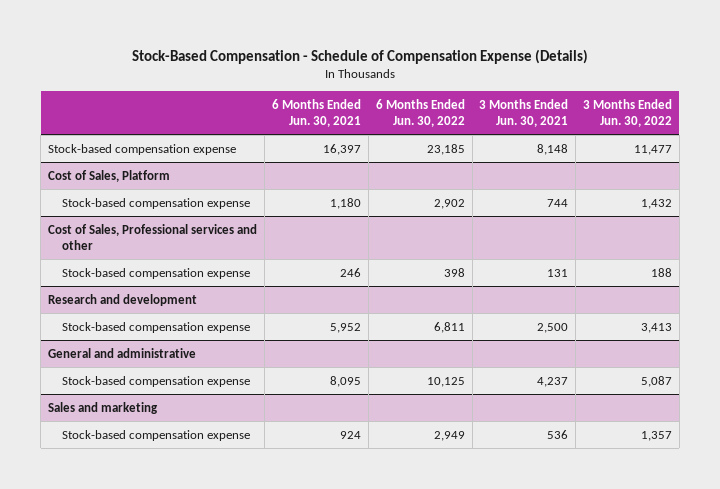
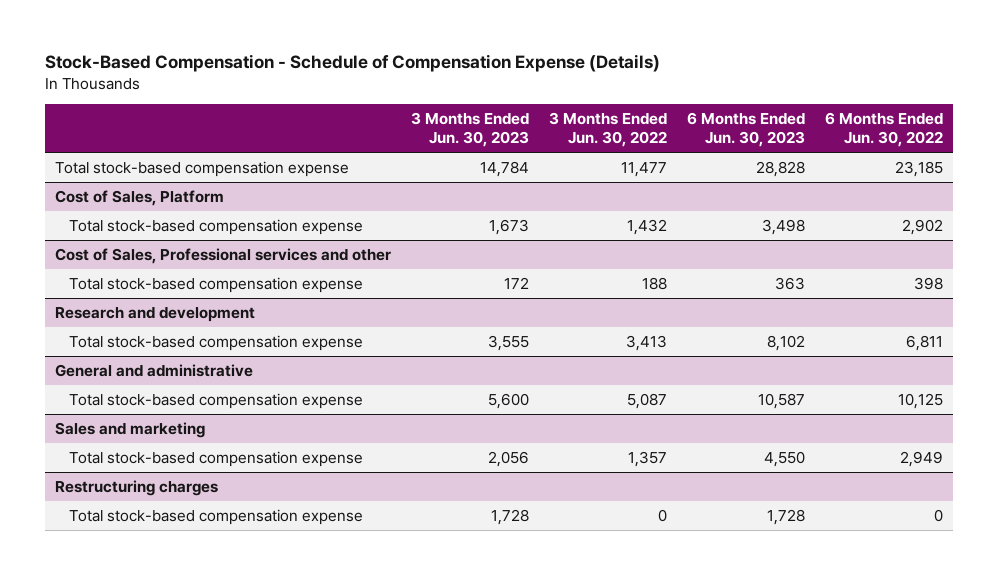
- | 6 Months Ended Jun. 30, 2021 | 6 Months Ended Jun. 30, 2022 | 3 Months Ended Jun. 30, 2021 | 3 Months Ended Jun. 30, 2022
+ | 3 Months Ended Jun. 30, 2023 | 3 Months Ended Jun. 30, 2022 | 6 Months Ended Jun. 30, 2023 | 6 Months Ended Jun. 30, 2022
- Stock-based compensation expense | 16,397 | 23,185 | 8,148 | 11,477
+ Total stock-based compensation expense | 14,784 | 11,477 | 28,828 | 23,185
@ Cost of Sales, Platform
- Stock-based compensation expense | 1,180 | 2,902 | 744 | 1,432
+ Total stock-based compensation expense | 1,673 | 1,432 | 3,498 | 2,902
@ Cost of Sales, Professional services and other
- Stock-based compensation expense | 246 | 398 | 131 | 188
+ Total stock-based compensation expense | 172 | 188 | 363 | 398
@ Research and development
- Stock-based compensation expense | 5,952 | 6,811 | 2,500 | 3,413
+ Total stock-based compensation expense | 3,555 | 3,413 | 8,102 | 6,811
@ General and administrative
- Stock-based compensation expense | 8,095 | 10,125 | 4,237 | 5,087
+ Total stock-based compensation expense | 5,600 | 5,087 | 10,587 | 10,125
@ Sales and marketing
- Stock-based compensation expense | 924 | 2,949 | 536 | 1,357
+ Total stock-based compensation expense | 2,056 | 1,357 | 4,550 | 2,949
+ Restructuring charges
+ Total stock-based compensation expense | 1,728 | 0 | 1,728 | 0

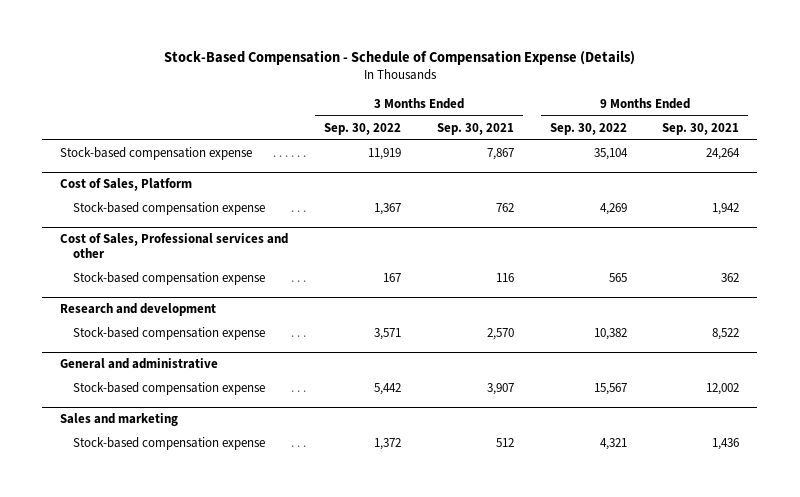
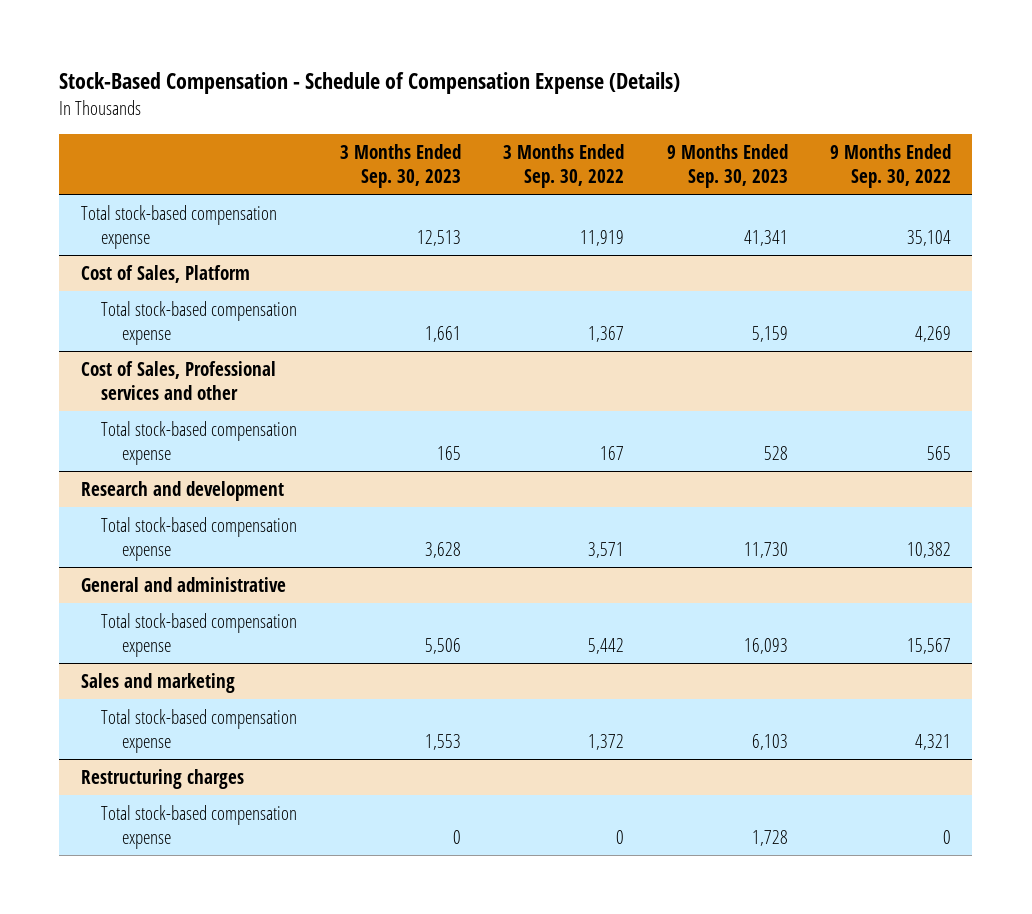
- | 3 Months Ended Sep. 30, 2022 | 3 Months Ended Sep. 30, 2021 | 9 Months Ended Sep. 30, 2022 | 9 Months Ended Sep. 30, 2021
+ | 3 Months Ended Sep. 30, 2023 | 3 Months Ended Sep. 30, 2022 | 9 Months Ended Sep. 30, 2023 | 9 Months Ended Sep. 30, 2022
- Stock-based compensation expense | 11,919 | 7,867 | 35,104 | 24,264
+ Total stock-based compensation expense | 12,513 | 11,919 | 41,341 | 35,104
@ Cost of Sales, Platform
- Stock-based compensation expense | 1,367 | 762 | 4,269 | 1,942
+ Total stock-based compensation expense | 1,661 | 1,367 | 5,159 | 4,269
@ Cost of Sales, Professional services and other
- Stock-based compensation expense | 167 | 116 | 565 | 362
+ Total stock-based compensation expense | 165 | 167 | 528 | 565
@ Research and development
- Stock-based compensation expense | 3,571 | 2,570 | 10,382 | 8,522
+ Total stock-based compensation expense | 3,628 | 3,571 | 11,730 | 10,382
@ General and administrative
- Stock-based compensation expense | 5,442 | 3,907 | 15,567 | 12,002
+ Total stock-based compensation expense | 5,506 | 5,442 | 16,093 | 15,567
@ Sales and marketing
- Stock-based compensation expense | 1,372 | 512 | 4,321 | 1,436
+ Total stock-based compensation expense | 1,553 | 1,372 | 6,103 | 4,321
+ Restructuring charges
+ Total stock-based compensation expense | 0 | 0 | 1,728 | 0

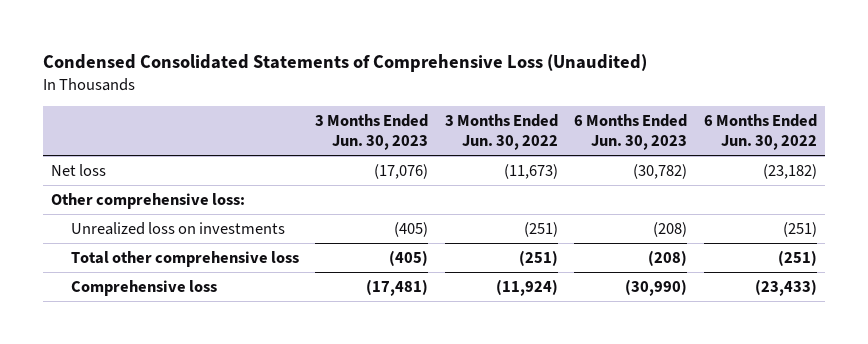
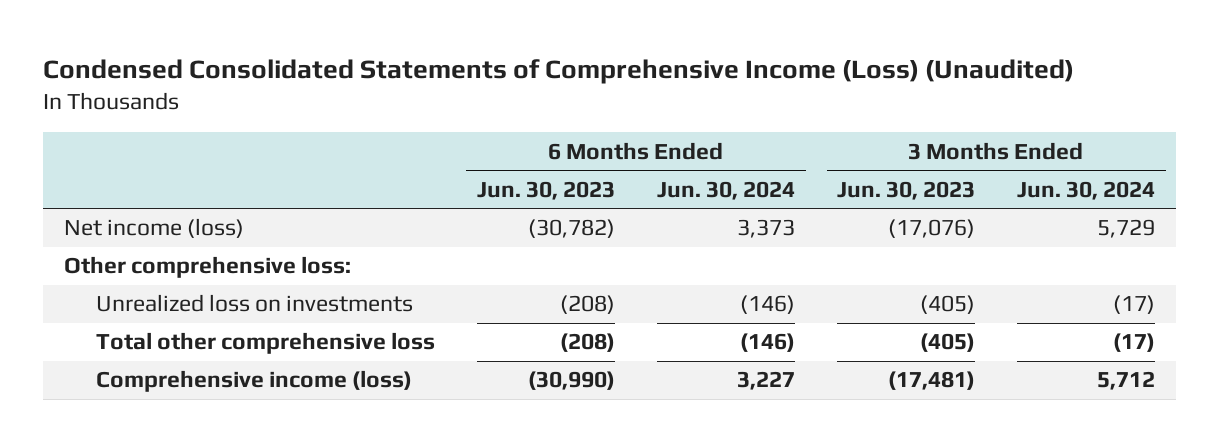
- Condensed Consolidated Statements of Comprehensive Loss (Unaudited)
+ Condensed Consolidated Statements of Comprehensive Income (Loss) (Unaudited)
- | 3 Months Ended Jun. 30, 2023 | 3 Months Ended Jun. 30, 2022 | 6 Months Ended Jun. 30, 2023 | 6 Months Ended Jun. 30, 2022
+ | 6 Months Ended Jun. 30, 2023 | 6 Months Ended Jun. 30, 2024 | 3 Months Ended Jun. 30, 2023 | 3 Months Ended Jun. 30, 2024
- Net loss | (17,076) | (11,673) | (30,782) | (23,182)
+ Net income (loss) | (30,782) | 3,373 | (17,076) | 5,729
- Comprehensive loss | (17,481) | (11,924) | (30,990) | (23,433)
+ Comprehensive income (loss) | (30,990) | 3,227 | (17,481) | 5,712

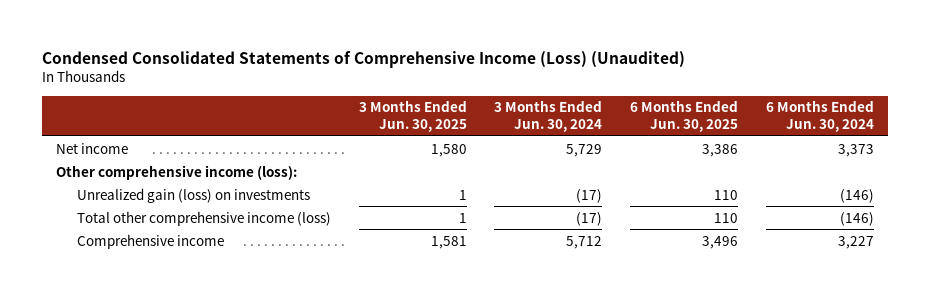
- | 6 Months Ended Jun. 30, 2023 | 6 Months Ended Jun. 30, 2024 | 3 Months Ended Jun. 30, 2023 | 3 Months Ended Jun. 30, 2024
+ | 3 Months Ended Jun. 30, 2025 | 3 Months Ended Jun. 30, 2024 | 6 Months Ended Jun. 30, 2025 | 6 Months Ended Jun. 30, 2024
- Net income (loss) | (30,782) | 3,373 | (17,076) | 5,729
- Other comprehensive loss:
- Unrealized loss on investments | (208) | (146) | (405) | (17)
- Total other comprehensive loss | (208) | (146) | (405) | (17)
- Comprehensive income (loss) | (30,990) | 3,227 | (17,481) | 5,712
+ Net income | 1,580 | 5,729 | 3,386 | 3,373
+ Other comprehensive income (loss):
+ Unrealized gain (loss) on investments | 1 | (17) | 110 | (146)
+ Total other comprehensive income (loss) | 1 | (17) | 110 | (146)
+ Comprehensive income | 1,581 | 5,712 | 3,496 | 3,227

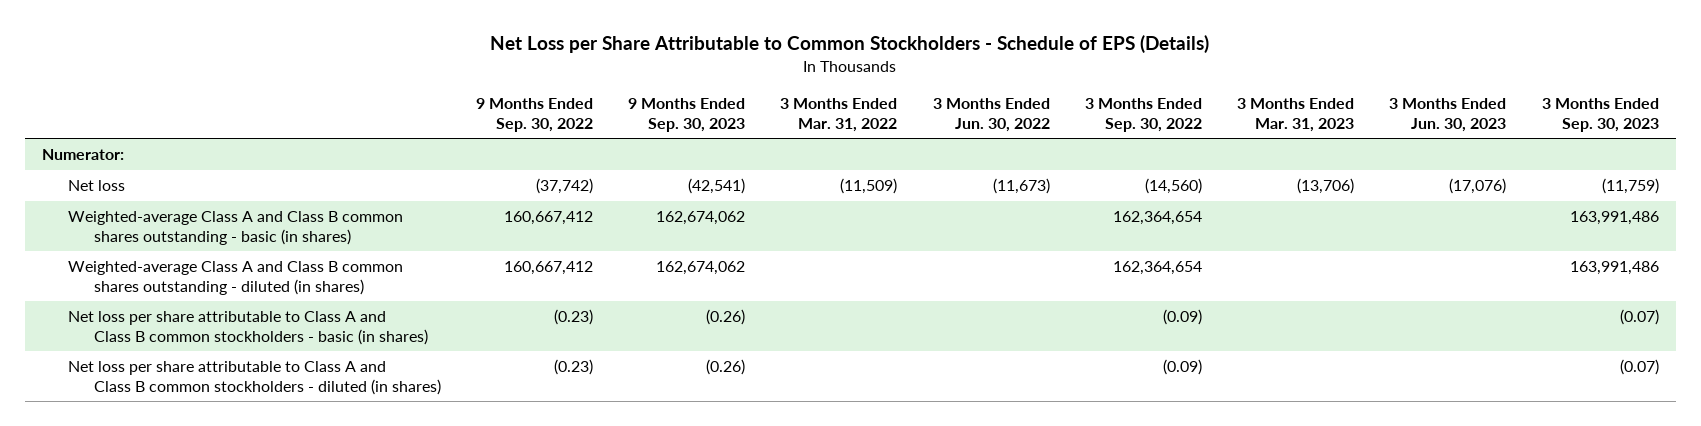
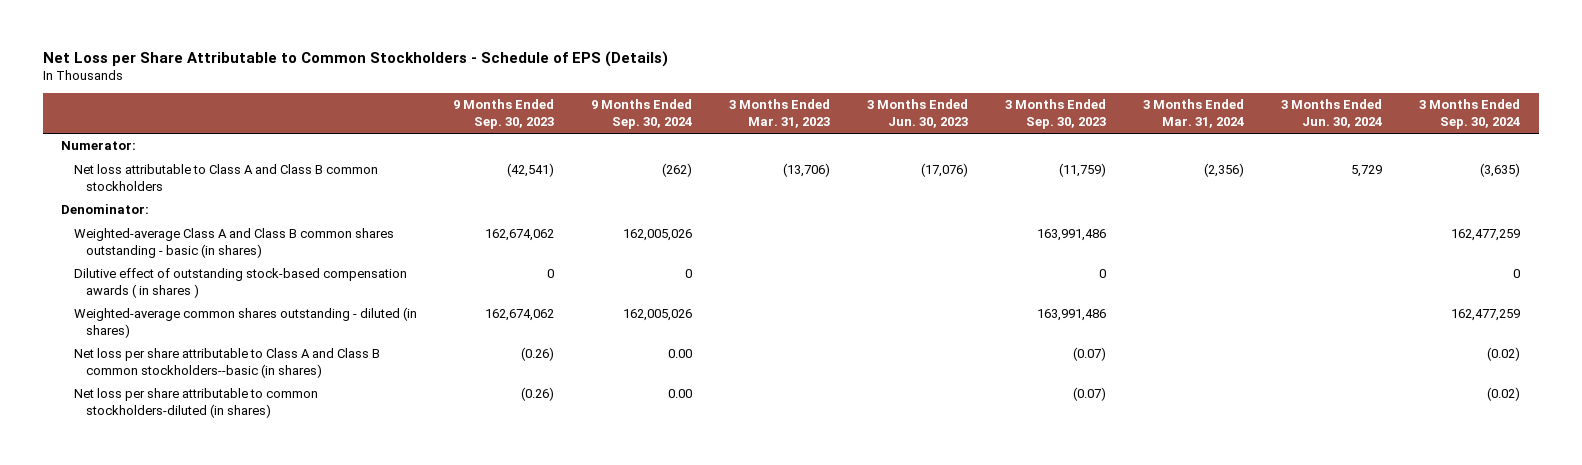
- | 9 Months Ended Sep. 30, 2022 | 9 Months Ended Sep. 30, 2023 | 3 Months Ended Mar. 31, 2022 | 3 Months Ended Jun. 30, 2022 | 3 Months Ended Sep. 30, 2022 | 3 Months Ended Mar. 31, 2023 | 3 Months Ended Jun. 30, 2023 | 3 Months Ended Sep. 30, 2023
+ | 9 Months Ended Sep. 30, 2023 | 9 Months Ended Sep. 30, 2024 | 3 Months Ended Mar. 31, 2023 | 3 Months Ended Jun. 30, 2023 | 3 Months Ended Sep. 30, 2023 | 3 Months Ended Mar. 31, 2024 | 3 Months Ended Jun. 30, 2024 | 3 Months Ended Sep. 30, 2024
- Net loss | (37,742) | (42,541) | (11,509) | (11,673) | (14,560) | (13,706) | (17,076) | (11,759)
+ Net loss attributable to Class A and Class B common stockholders | (42,541) | (262) | (13,706) | (17,076) | (11,759) | (2,356) | 5,729 | (3,635)
+ Denominator:
- Weighted-average Class A and Class B common shares outstanding - diluted (in shares) | 160,667,412 | 162,674,062 | | | 162,364,654 | | | 163,991,486
- Net loss per share attributable to Class A and Class B common stockholders - basic (in shares) | (0.23) | (0.26) | | | (0.09) | | | (0.07)
- Net loss per share attributable to Class A and Class B common stockholders - diluted (in shares) | (0.23) | (0.26) | | | (0.09) | | | (0.07)
+ Dilutive effect of outstanding stock-based compensation awards ( in shares ) | 0 | 0 | | | 0 | | | 0
+ Weighted-average common shares outstanding - diluted (in shares) | 162,674,062 | 162,005,026 | | | 163,991,486 | | | 162,477,259
+ Net loss per share attributable to Class A and Class B common stockholders--basic (in shares) | (0.26) | 0.00 | | | (0.07) | | | (0.02)
+ Net loss per share attributable to common stockholders-diluted (in shares) | (0.26) | 0.00 | | | (0.07) | | | (0.02)

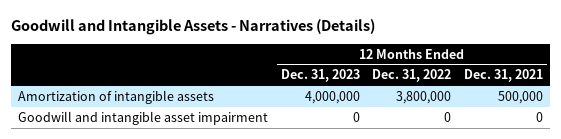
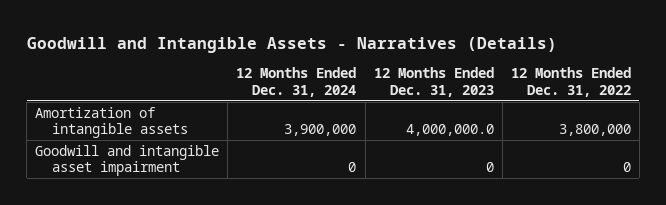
- | 12 Months Ended Dec. 31, 2023 | 12 Months Ended Dec. 31, 2022 | 12 Months Ended Dec. 31, 2021
+ | 12 Months Ended Dec. 31, 2024 | 12 Months Ended Dec. 31, 2023 | 12 Months Ended Dec. 31, 2022
- Amortization of intangible assets | 4,000,000 | 3,800,000 | 500,000
+ Amortization of intangible assets | 3,900,000 | 4,000,000.0 | 3,800,000

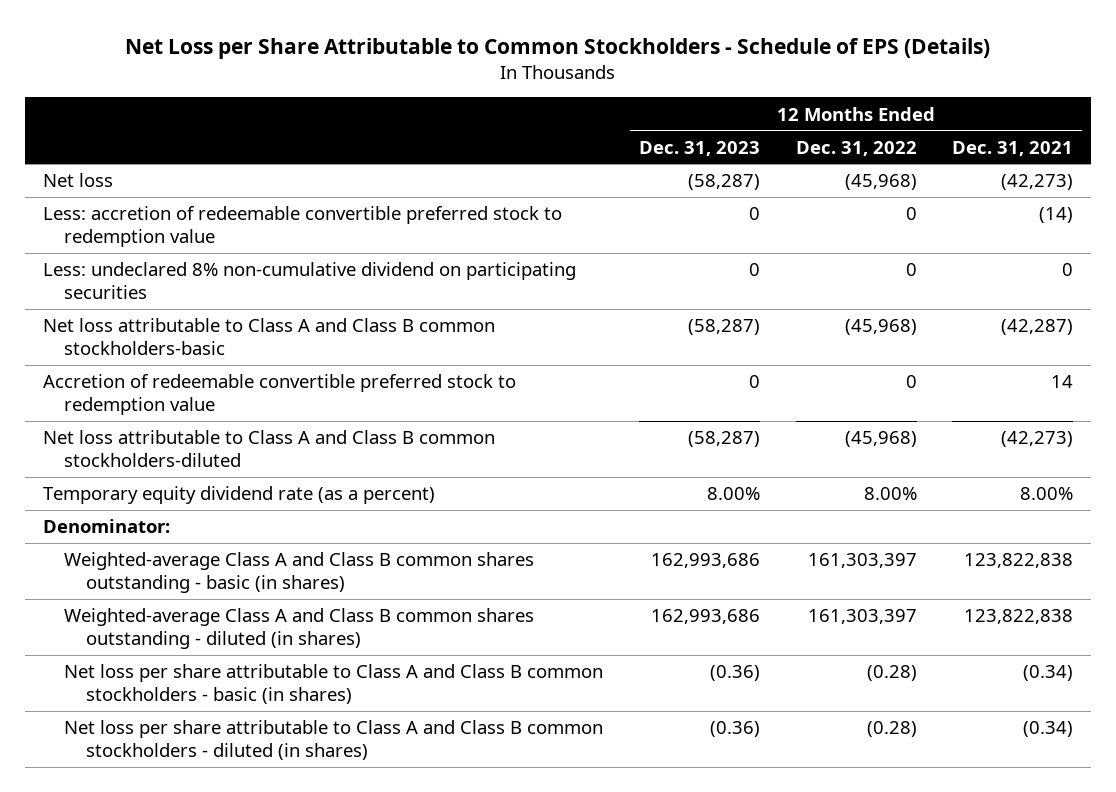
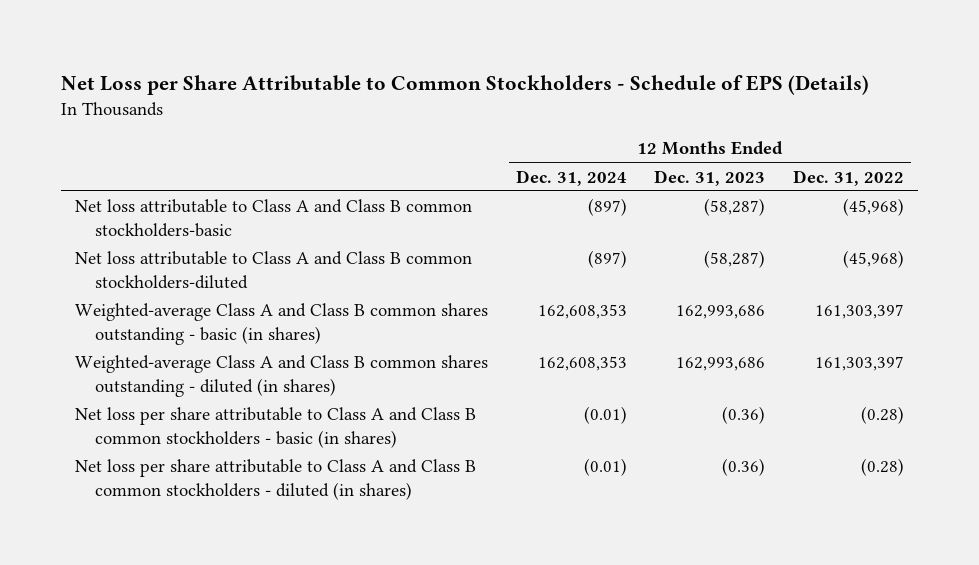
- | 12 Months Ended Dec. 31, 2023 | 12 Months Ended Dec. 31, 2022 | 12 Months Ended Dec. 31, 2021
+ | 12 Months Ended Dec. 31, 2024 | 12 Months Ended Dec. 31, 2023 | 12 Months Ended Dec. 31, 2022
- Net loss | (58,287) | (45,968) | (42,273)
- Less: accretion of redeemable convertible preferred stock to redemption value | 0 | 0 | (14)
- Less: undeclared 8% non-cumulative dividend on participating securities | 0 | 0 | 0
- Accretion of redeemable convertible preferred stock to redemption value | 0 | 0 | 14
- Temporary equity dividend rate (as a percent) | 8.00% | 8.00% | 8.00%
- Denominator:

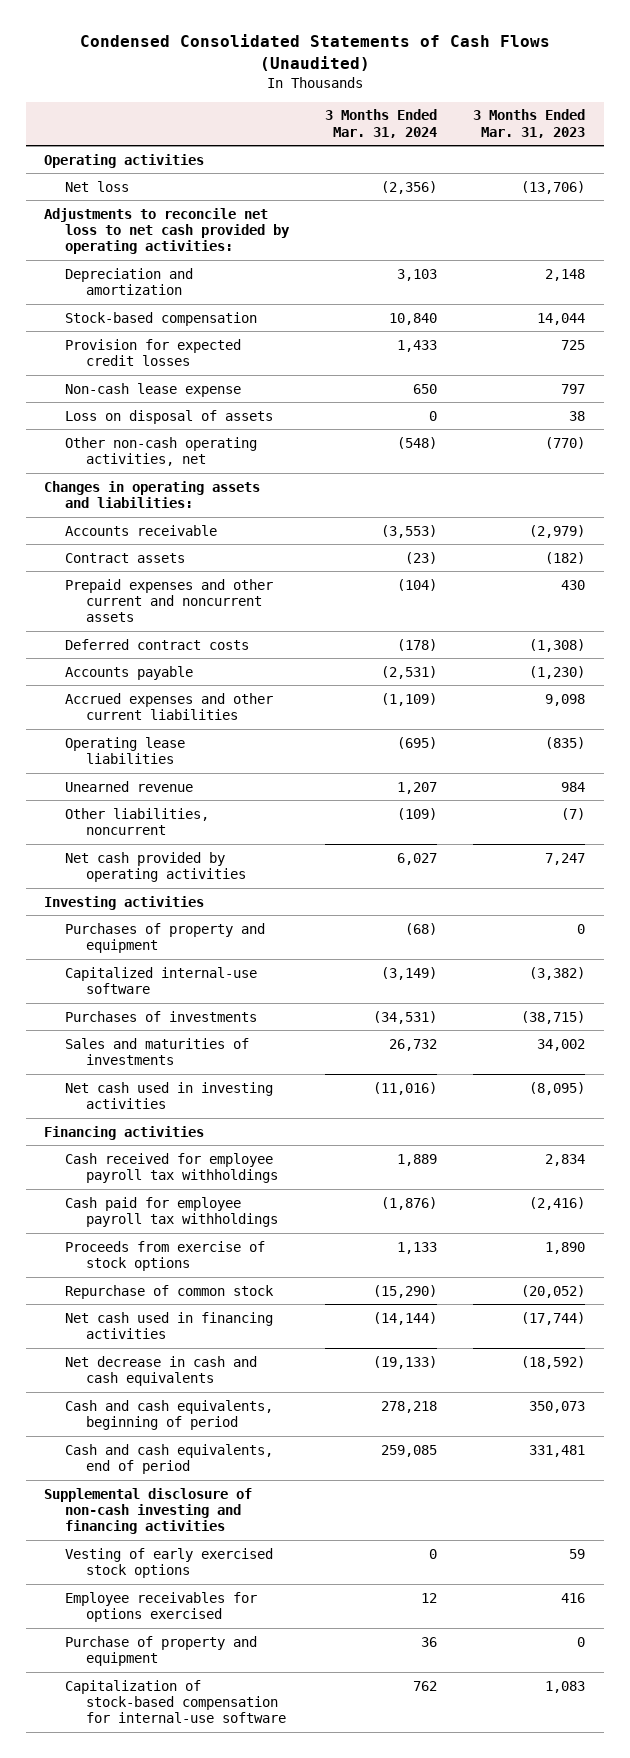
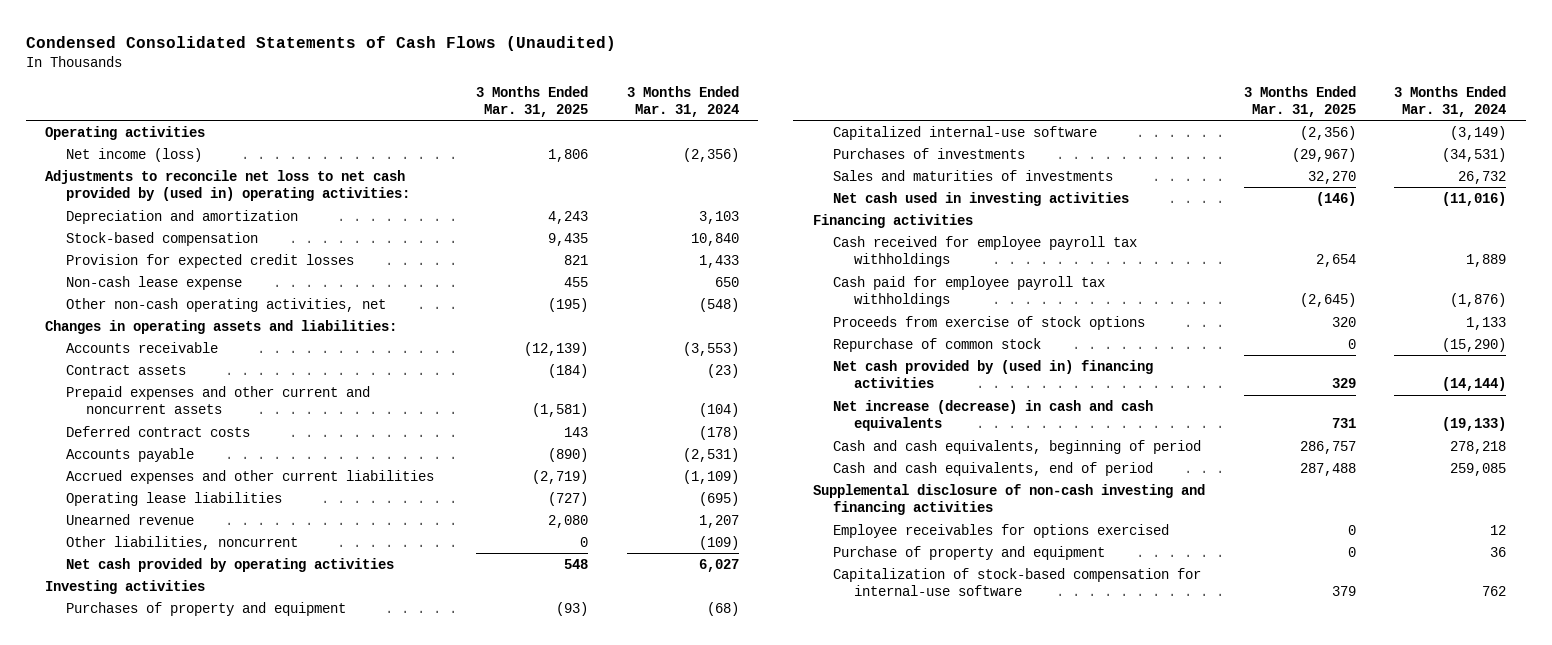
- | 3 Months Ended Mar. 31, 2024 | 3 Months Ended Mar. 31, 2023
+ | 3 Months Ended Mar. 31, 2025 | 3 Months Ended Mar. 31, 2024
- Net loss | (2,356) | (13,706)
- Adjustments to reconcile net loss to net cash provided by operating activities:
+ Net income (loss) | 1,806 | (2,356)
+ Adjustments to reconcile net loss to net cash provided by (used in) operating activities:
- Loss on disposal of assets | 0 | 38
- Net cash used in financing activities | (14,144) | (17,744)
- Net decrease in cash and cash equivalents | (19,133) | (18,592)
+ Net cash provided by (used in) financing activities | 329 | (14,144)
+ Net increase (decrease) in cash and cash equivalents | 731 | (19,133)
- Vesting of early exercised stock options | 0 | 59

